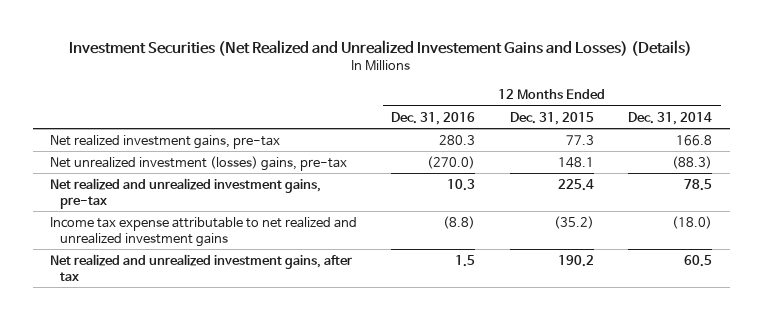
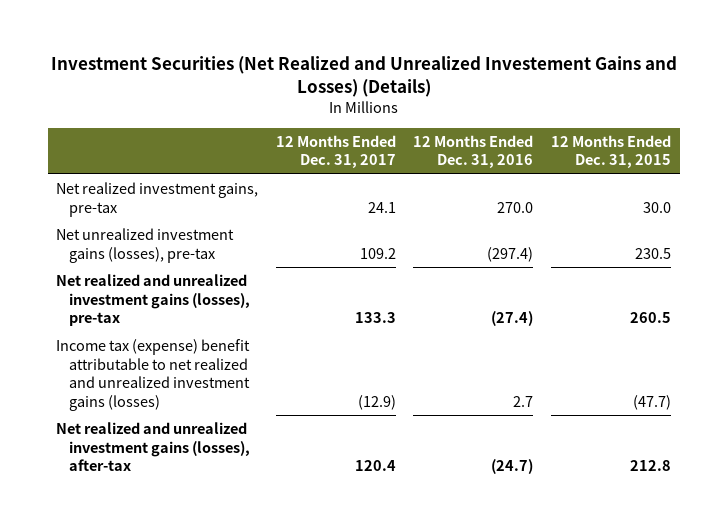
- | 12 Months Ended Dec. 31, 2016 | 12 Months Ended Dec. 31, 2015 | 12 Months Ended Dec. 31, 2014
+ | 12 Months Ended Dec. 31, 2017 | 12 Months Ended Dec. 31, 2016 | 12 Months Ended Dec. 31, 2015
- Net realized investment gains, pre-tax | 280.3 | 77.3 | 166.8
- Net unrealized investment (losses) gains, pre-tax | (270.0) | 148.1 | (88.3)
- Net realized and unrealized investment gains, pre-tax | 10.3 | 225.4 | 78.5
- Income tax expense attributable to net realized and unrealized investment gains | (8.8) | (35.2) | (18.0)
- Net realized and unrealized investment gains, after tax | 1.5 | 190.2 | 60.5
+ Net realized investment gains, pre-tax | 24.1 | 270.0 | 30.0
+ Net unrealized investment gains (losses), pre-tax | 109.2 | (297.4) | 230.5
+ Net realized and unrealized investment gains (losses), pre-tax | 133.3 | (27.4) | 260.5
+ Income tax (expense) benefit attributable to net realized and unrealized investment gains (losses) | (12.9) | 2.7 | (47.7)
+ Net realized and unrealized investment gains (losses), after-tax | 120.4 | (24.7) | 212.8

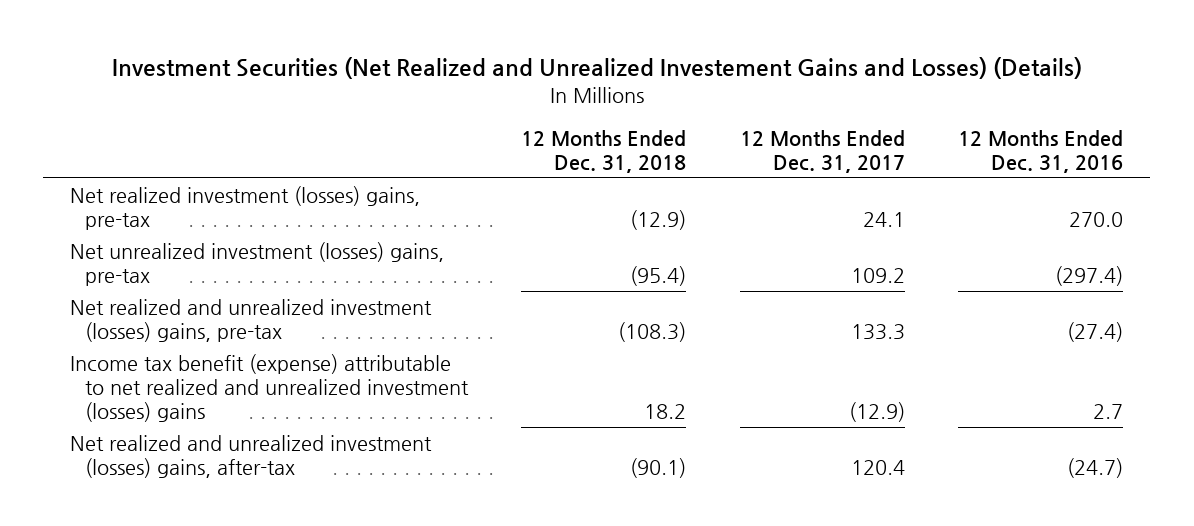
- | 12 Months Ended Dec. 31, 2017 | 12 Months Ended Dec. 31, 2016 | 12 Months Ended Dec. 31, 2015
+ | 12 Months Ended Dec. 31, 2018 | 12 Months Ended Dec. 31, 2017 | 12 Months Ended Dec. 31, 2016
- Net realized investment gains, pre-tax | 24.1 | 270.0 | 30.0
- Net unrealized investment gains (losses), pre-tax | 109.2 | (297.4) | 230.5
- Net realized and unrealized investment gains (losses), pre-tax | 133.3 | (27.4) | 260.5
- Income tax (expense) benefit attributable to net realized and unrealized investment gains (losses) | (12.9) | 2.7 | (47.7)
- Net realized and unrealized investment gains (losses), after-tax | 120.4 | (24.7) | 212.8
+ Net realized investment (losses) gains, pre-tax | (12.9) | 24.1 | 270.0
+ Net unrealized investment (losses) gains, pre-tax | (95.4) | 109.2 | (297.4)
+ Net realized and unrealized investment (losses) gains, pre-tax | (108.3) | 133.3 | (27.4)
+ Income tax benefit (expense) attributable to net realized and unrealized investment (losses) gains | 18.2 | (12.9) | 2.7
+ Net realized and unrealized investment (losses) gains, after-tax | (90.1) | 120.4 | (24.7)

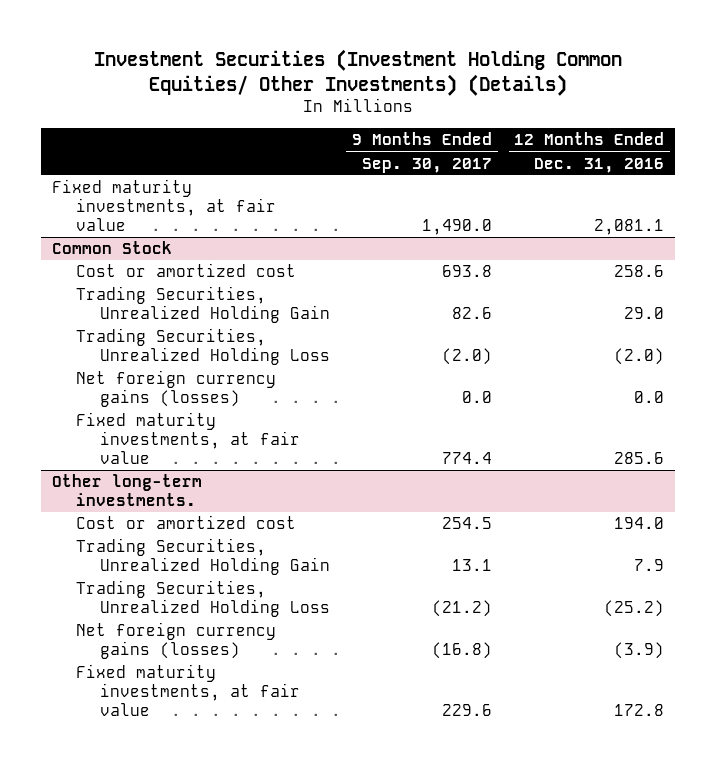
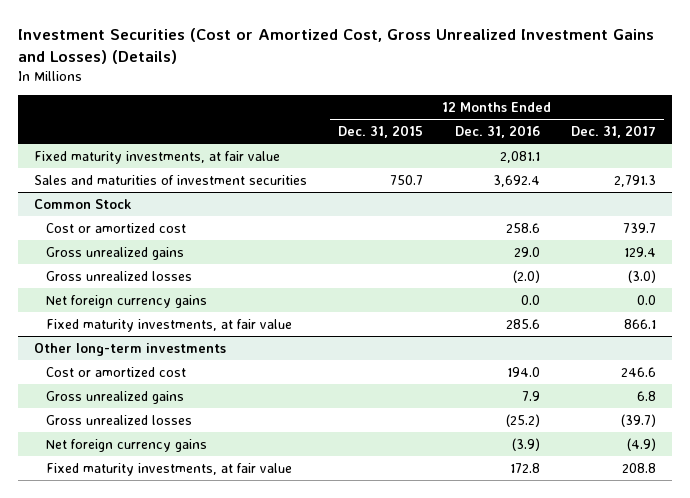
- Investment Securities (Investment Holding Common Equities/ Other Investments) (Details)
+ Investment Securities (Cost or Amortized Cost, Gross Unrealized Investment Gains and Losses) (Details)
- | 9 Months Ended Sep. 30, 2017 | 12 Months Ended Dec. 31, 2016
+ | 12 Months Ended Dec. 31, 2015 | 12 Months Ended Dec. 31, 2016 | 12 Months Ended Dec. 31, 2017
+ Sales and maturities of investment securities | 750.7 | 3,692.4 | 2,791.3
@ Common Stock
- Trading Securities, Unrealized Holding Gain | 82.6 | 29.0
- Trading Securities, Unrealized Holding Loss | (2.0) | (2.0)
- Net foreign currency gains (losses) | 0.0 | 0.0
+ Gross unrealized gains | | 29.0 | 129.4
+ Gross unrealized losses | | (2.0) | (3.0)
+ Net foreign currency gains | | 0.0 | 0.0
- Other long-term investments.
+ Other long-term investments
- Trading Securities, Unrealized Holding Gain | 13.1 | 7.9
- Trading Securities, Unrealized Holding Loss | (21.2) | (25.2)
- Net foreign currency gains (losses) | (16.8) | (3.9)
+ Gross unrealized gains | | 7.9 | 6.8
+ Gross unrealized losses | | (25.2) | (39.7)
+ Net foreign currency gains | | (3.9) | (4.9)

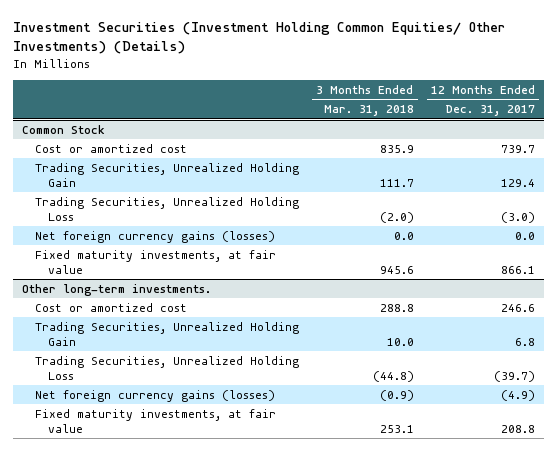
- Investment Securities (Cost or Amortized Cost, Gross Unrealized Investment Gains and Losses) (Details)
+ Investment Securities (Investment Holding Common Equities/ Other Investments) (Details)
- | 12 Months Ended Dec. 31, 2015 | 12 Months Ended Dec. 31, 2016 | 12 Months Ended Dec. 31, 2017
+ | 3 Months Ended Mar. 31, 2018 | 12 Months Ended Dec. 31, 2017
- Fixed maturity investments, at fair value | | 2,081.1 |
- Sales and maturities of investment securities | 750.7 | 3,692.4 | 2,791.3
@ Common Stock
- Gross unrealized gains | | 29.0 | 129.4
- Gross unrealized losses | | (2.0) | (3.0)
- Net foreign currency gains | | 0.0 | 0.0
+ Trading Securities, Unrealized Holding Gain | 111.7 | 129.4
+ Trading Securities, Unrealized Holding Loss | (2.0) | (3.0)
+ Net foreign currency gains (losses) | 0.0 | 0.0
- Other long-term investments
+ Other long-term investments.
- Gross unrealized gains | | 7.9 | 6.8
- Gross unrealized losses | | (25.2) | (39.7)
- Net foreign currency gains | | (3.9) | (4.9)
+ Trading Securities, Unrealized Holding Gain | 10.0 | 6.8
+ Trading Securities, Unrealized Holding Loss | (44.8) | (39.7)
+ Net foreign currency gains (losses) | (0.9) | (4.9)

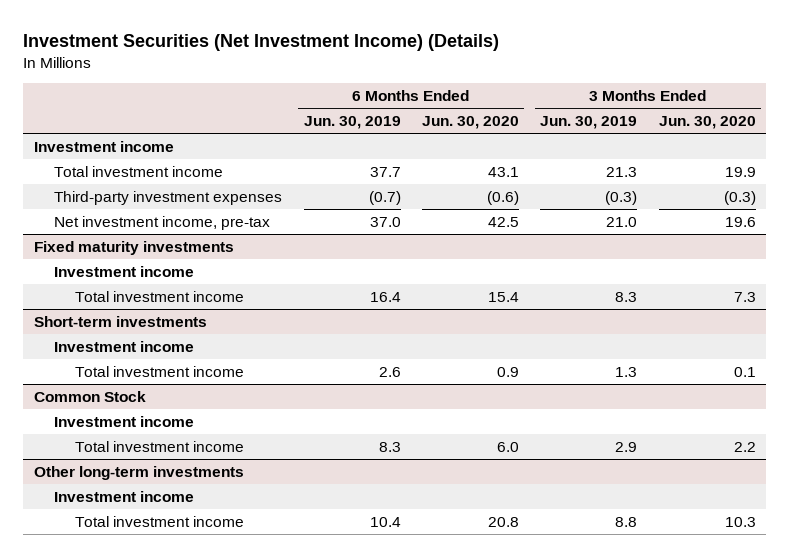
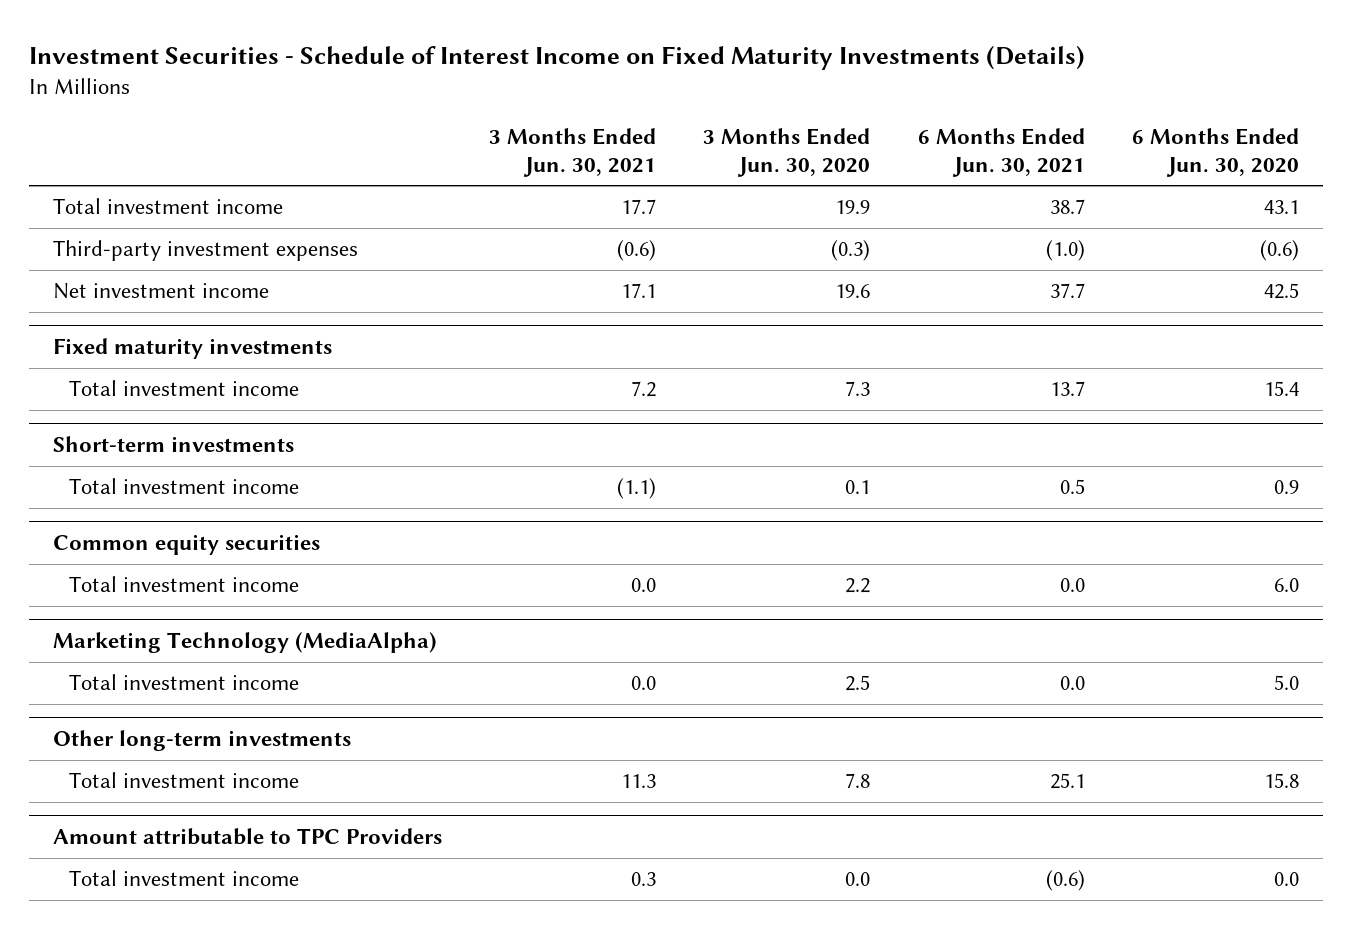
- Investment Securities (Net Investment Income) (Details)
+ Investment Securities - Schedule of Interest Income on Fixed Maturity Investments (Details)
- | 6 Months Ended Jun. 30, 2019 | 6 Months Ended Jun. 30, 2020 | 3 Months Ended Jun. 30, 2019 | 3 Months Ended Jun. 30, 2020
+ | 3 Months Ended Jun. 30, 2021 | 3 Months Ended Jun. 30, 2020 | 6 Months Ended Jun. 30, 2021 | 6 Months Ended Jun. 30, 2020
- Investment income
- Net investment income, pre-tax | 37.0 | 42.5 | 21.0 | 19.6
+ Net investment income | 17.1 | 19.6 | 37.7 | 42.5
@ Fixed maturity investments
- Investment income
@ Short-term investments
- Investment income
- Common Stock
- Investment income
+ Common equity securities
+ Marketing Technology (MediaAlpha)
+ Total investment income | 0.0 | 2.5 | 0.0 | 5.0
@ Other long-term investments
- Investment income
- Total investment income | 10.4 | 20.8 | 8.8 | 10.3
+ Total investment income | 11.3 | 7.8 | 25.1 | 15.8
+ Amount attributable to TPC Providers
+ Total investment income | 0.3 | 0.0 | (0.6) | 0.0

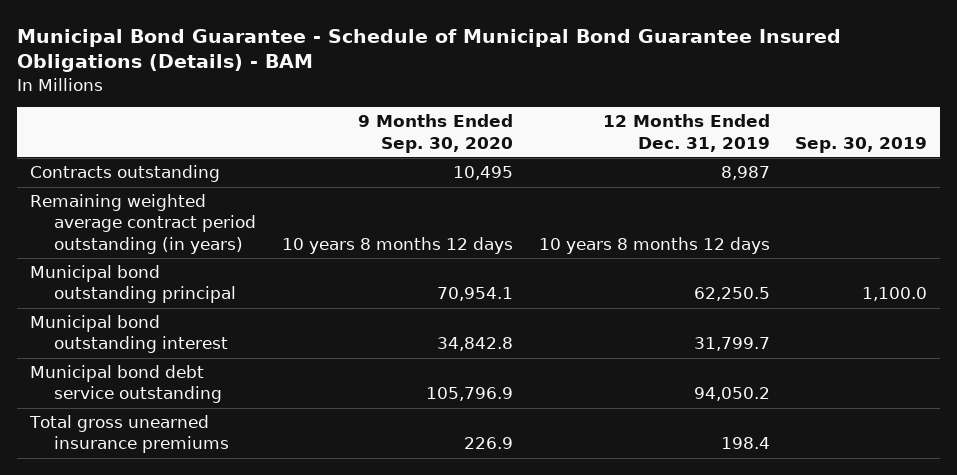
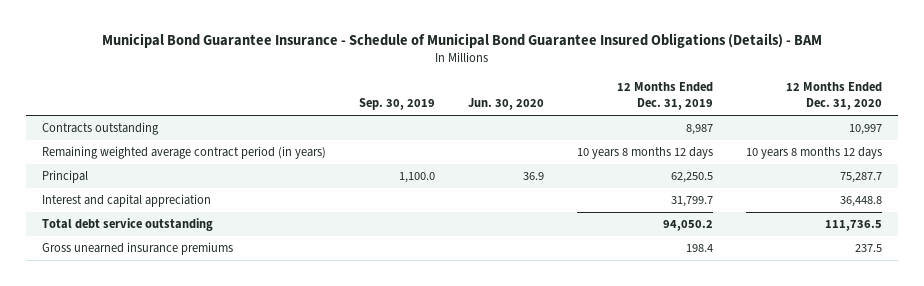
- Municipal Bond Guarantee - Schedule of Municipal Bond Guarantee Insured Obligations (Details) - BAM
+ Municipal Bond Guarantee Insurance - Schedule of Municipal Bond Guarantee Insured Obligations (Details) - BAM
- | 9 Months Ended Sep. 30, 2020 | 12 Months Ended Dec. 31, 2019 | Sep. 30, 2019
+ | Sep. 30, 2019 | Jun. 30, 2020 | 12 Months Ended Dec. 31, 2019 | 12 Months Ended Dec. 31, 2020
- Remaining weighted average contract period outstanding (in years) | 10 years 8 months 12 days | 10 years 8 months 12 days |
- Municipal bond outstanding principal | 70,954.1 | 62,250.5 | 1,100.0
- Municipal bond outstanding interest | 34,842.8 | 31,799.7 |
- Municipal bond debt service outstanding | 105,796.9 | 94,050.2 |
- Total gross unearned insurance premiums | 226.9 | 198.4 |
+ Remaining weighted average contract period (in years) | | | 10 years 8 months 12 days | 10 years 8 months 12 days
+ Principal | 1,100.0 | 36.9 | 62,250.5 | 75,287.7
+ Interest and capital appreciation | | | 31,799.7 | 36,448.8
+ Total debt service outstanding | | | 94,050.2 | 111,736.5
+ Gross unearned insurance premiums | | | 198.4 | 237.5

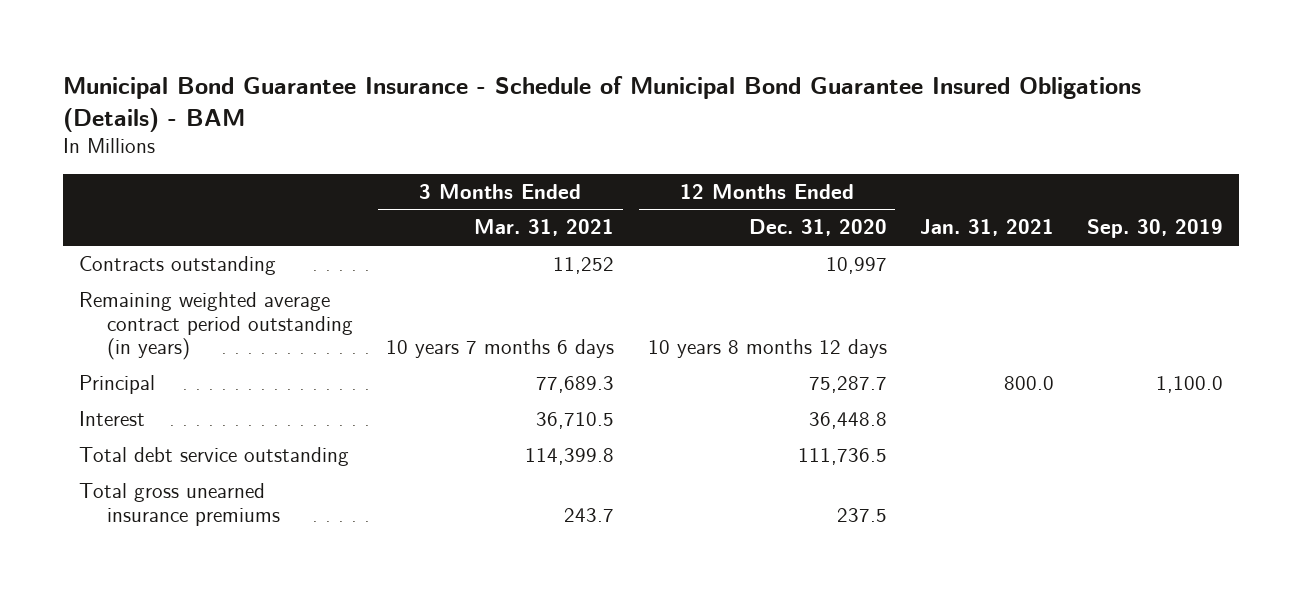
- | Sep. 30, 2019 | Jun. 30, 2020 | 12 Months Ended Dec. 31, 2019 | 12 Months Ended Dec. 31, 2020
+ | 3 Months Ended Mar. 31, 2021 | 12 Months Ended Dec. 31, 2020 | Jan. 31, 2021 | Sep. 30, 2019
- Remaining weighted average contract period (in years) | | | 10 years 8 months 12 days | 10 years 8 months 12 days
+ Remaining weighted average contract period outstanding (in years) | 10 years 7 months 6 days | 10 years 8 months 12 days | |
- Interest and capital appreciation | | | 31,799.7 | 36,448.8
+ Interest | 36,710.5 | 36,448.8 | |
- Gross unearned insurance premiums | | | 198.4 | 237.5
+ Total gross unearned insurance premiums | 243.7 | 237.5 | |

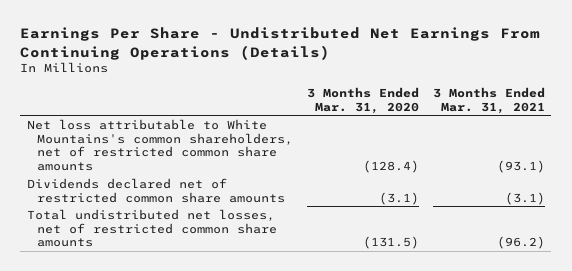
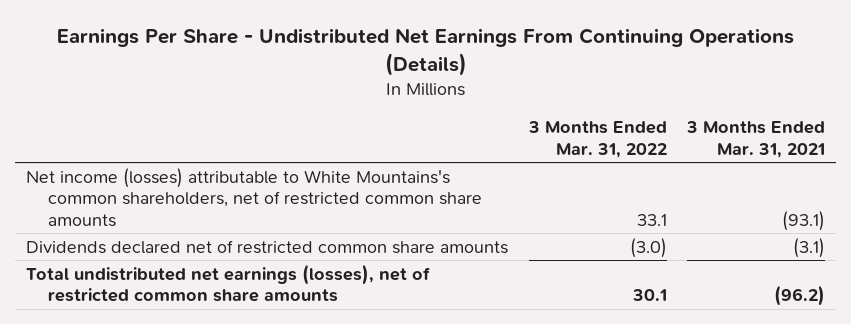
- | 3 Months Ended Mar. 31, 2020 | 3 Months Ended Mar. 31, 2021
+ | 3 Months Ended Mar. 31, 2022 | 3 Months Ended Mar. 31, 2021
- Net loss attributable to White Mountains's common shareholders, net of restricted common share amounts | (128.4) | (93.1)
+ Net income (losses) attributable to White Mountains's common shareholders, net of restricted common share amounts | 33.1 | (93.1)
- Total undistributed net losses, net of restricted common share amounts | (131.5) | (96.2)
+ Total undistributed net earnings (losses), net of restricted common share amounts | 30.1 | (96.2)

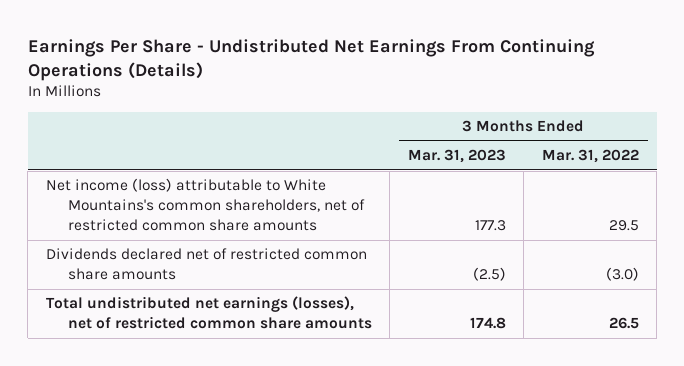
- | 3 Months Ended Mar. 31, 2022 | 3 Months Ended Mar. 31, 2021
+ | 3 Months Ended Mar. 31, 2023 | 3 Months Ended Mar. 31, 2022
- Net income (losses) attributable to White Mountains's common shareholders, net of restricted common share amounts | 33.1 | (93.1)
+ Net income (loss) attributable to White Mountains's common shareholders, net of restricted common share amounts | 177.3 | 29.5
- Total undistributed net earnings (losses), net of restricted common share amounts | 30.1 | (96.2)
+ Total undistributed net earnings (losses), net of restricted common share amounts | 174.8 | 26.5

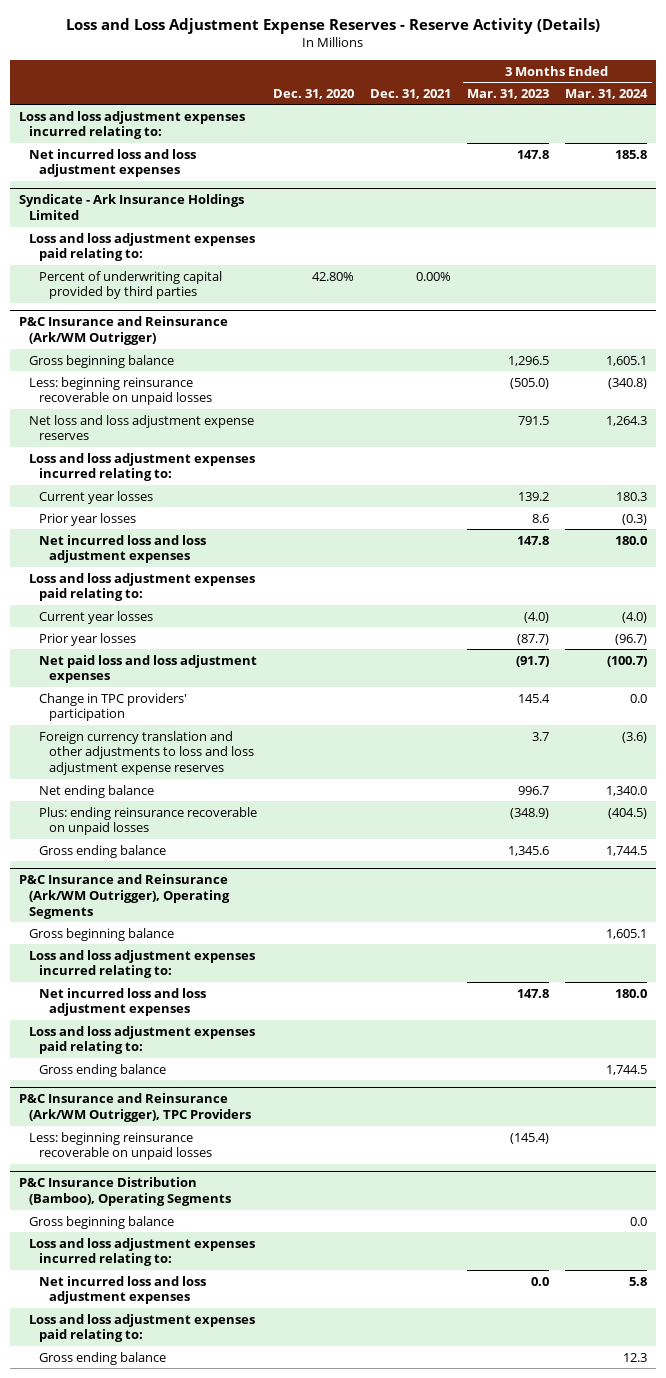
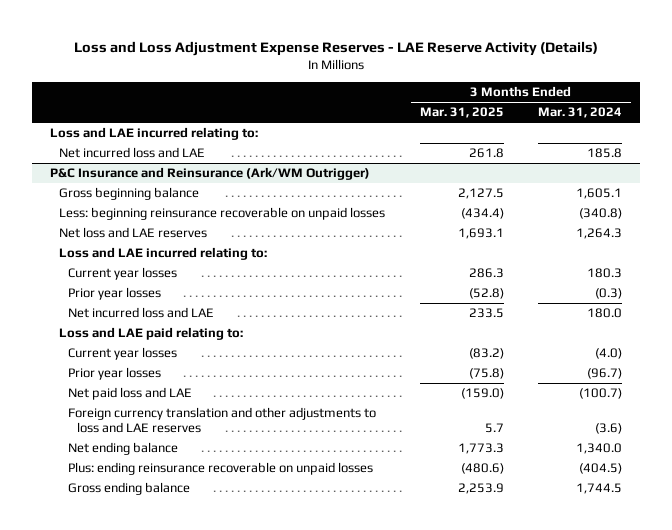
- Loss and Loss Adjustment Expense Reserves - Reserve Activity (Details)
+ Loss and Loss Adjustment Expense Reserves - LAE Reserve Activity (Details)
- | Dec. 31, 2020 | Dec. 31, 2021 | 3 Months Ended Mar. 31, 2023 | 3 Months Ended Mar. 31, 2024
+ | 3 Months Ended Mar. 31, 2025 | 3 Months Ended Mar. 31, 2024
- Loss and loss adjustment expenses incurred relating to:
- Net incurred loss and loss adjustment expenses | | | 147.8 | 185.8
- Syndicate - Ark Insurance Holdings Limited
- Loss and loss adjustment expenses paid relating to:
- Percent of underwriting capital provided by third parties | 42.80% | 0.00% | |
+ Loss and LAE incurred relating to:
+ Net incurred loss and LAE | 261.8 | 185.8
@ P&C Insurance and Reinsurance (Ark/WM Outrigger)
- Net loss and loss adjustment expense reserves | | | 791.5 | 1,264.3
- Loss and loss adjustment expenses incurred relating to:
+ Net loss and LAE reserves | 1,693.1 | 1,264.3
+ Loss and LAE incurred relating to:
- Net incurred loss and loss adjustment expenses | | | 147.8 | 180.0
- Loss and loss adjustment expenses paid relating to:
+ Net incurred loss and LAE | 233.5 | 180.0
+ Loss and LAE paid relating to:
- Net paid loss and loss adjustment expenses | | | (91.7) | (100.7)
- Change in TPC providers' participation | | | 145.4 | 0.0
- Foreign currency translation and other adjustments to loss and loss adjustment expense reserves | | | 3.7 | (3.6)
+ Net paid loss and LAE | (159.0) | (100.7)
+ Foreign currency translation and other adjustments to loss and LAE reserves | 5.7 | (3.6)
- P&C Insurance and Reinsurance (Ark/WM Outrigger), Operating Segments
- Gross beginning balance | | | | 1,605.1
- Loss and loss adjustment expenses incurred relating to:
- Net incurred loss and loss adjustment expenses | | | 147.8 | 180.0
- Loss and loss adjustment expenses paid relating to:
- Gross ending balance | | | | 1,744.5
- P&C Insurance and Reinsurance (Ark/WM Outrigger), TPC Providers
- Less: beginning reinsurance recoverable on unpaid losses | | | (145.4) |
- P&C Insurance Distribution (Bamboo), Operating Segments
- Gross beginning balance | | | | 0.0
- Loss and loss adjustment expenses incurred relating to:
- Net incurred loss and loss adjustment expenses | | | 0.0 | 5.8
- Loss and loss adjustment expenses paid relating to:
- Gross ending balance | | | | 12.3

